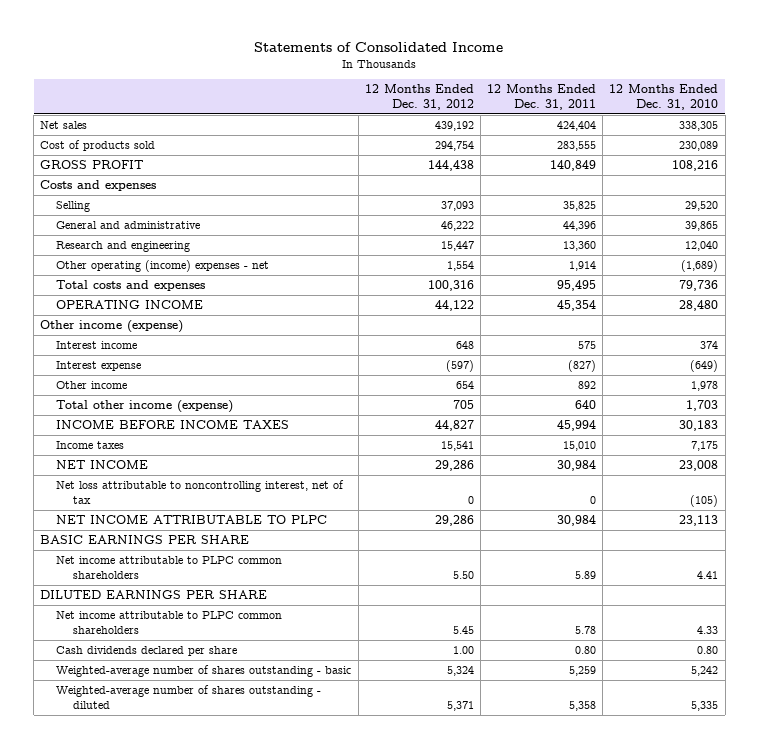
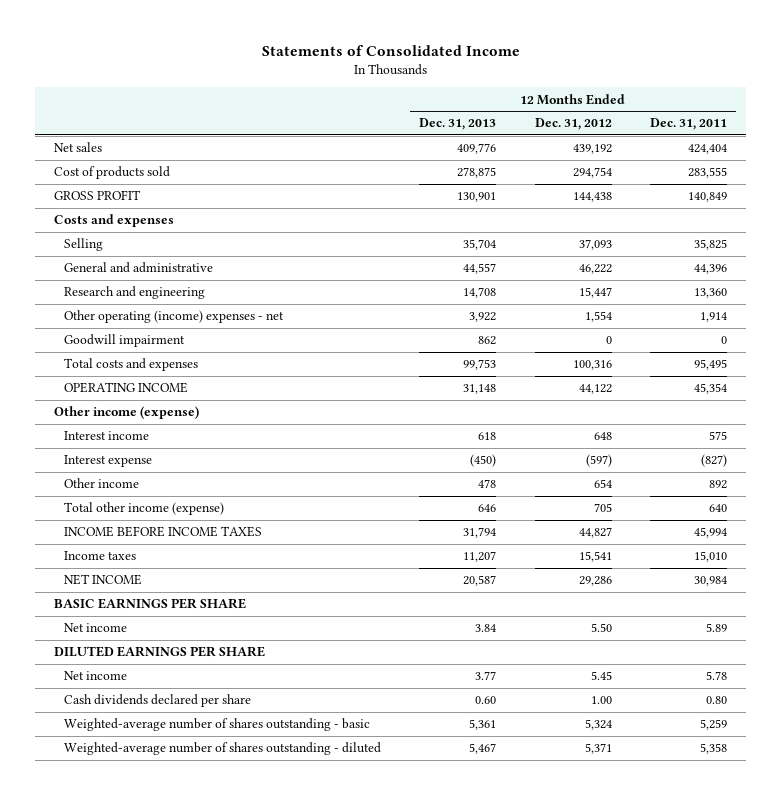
- | 12 Months Ended Dec. 31, 2012 | 12 Months Ended Dec. 31, 2011 | 12 Months Ended Dec. 31, 2010
+ | 12 Months Ended Dec. 31, 2013 | 12 Months Ended Dec. 31, 2012 | 12 Months Ended Dec. 31, 2011
+ Goodwill impairment | 862 | 0 | 0
- Net loss attributable to noncontrolling interest, net of tax | 0 | 0 | (105)
- NET INCOME ATTRIBUTABLE TO PLPC | 29,286 | 30,984 | 23,113
- Net income attributable to PLPC common shareholders | 5.50 | 5.89 | 4.41
+ Net income | 3.84 | 5.50 | 5.89
- Net income attributable to PLPC common shareholders | 5.45 | 5.78 | 4.33
+ Net income | 3.77 | 5.45 | 5.78

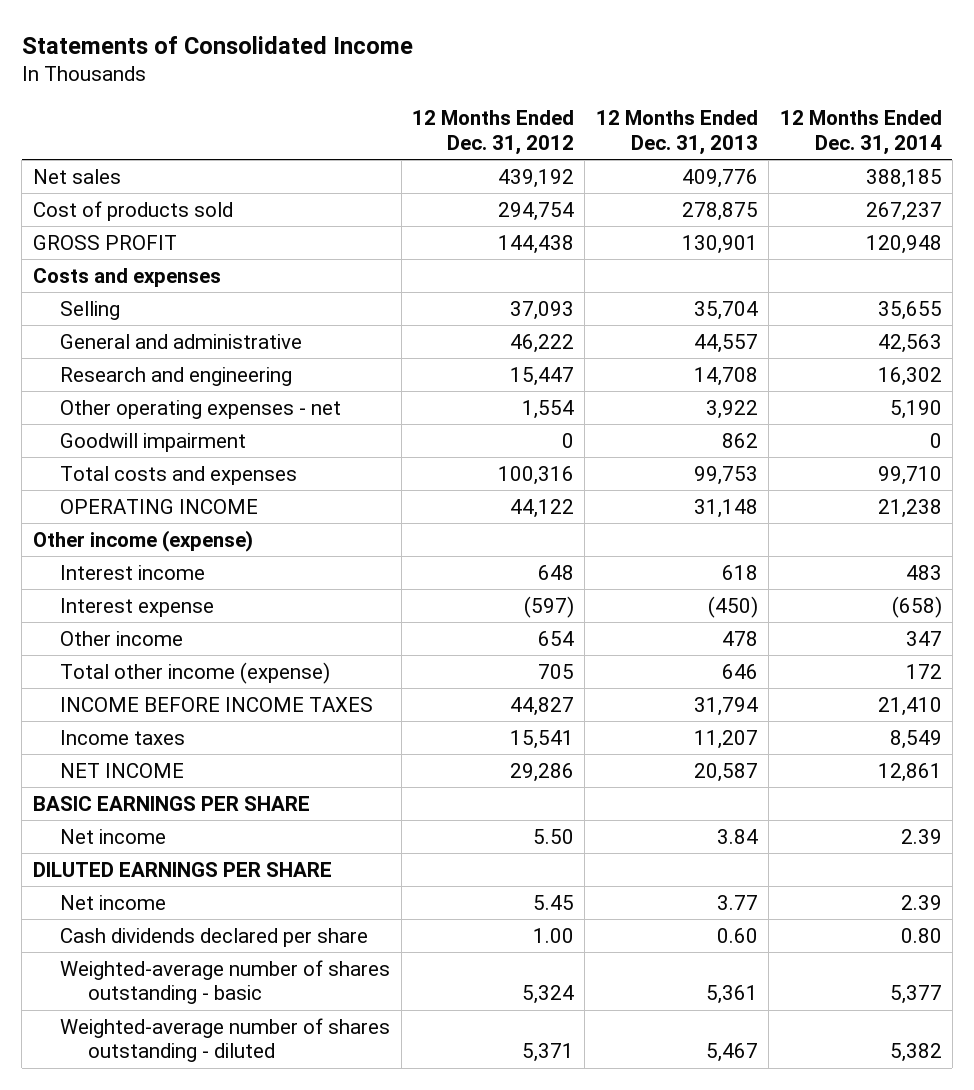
- | 12 Months Ended Dec. 31, 2013 | 12 Months Ended Dec. 31, 2012 | 12 Months Ended Dec. 31, 2011
+ | 12 Months Ended Dec. 31, 2012 | 12 Months Ended Dec. 31, 2013 | 12 Months Ended Dec. 31, 2014
- Other operating (income) expenses - net | 3,922 | 1,554 | 1,914
+ Other operating expenses - net | 1,554 | 3,922 | 5,190

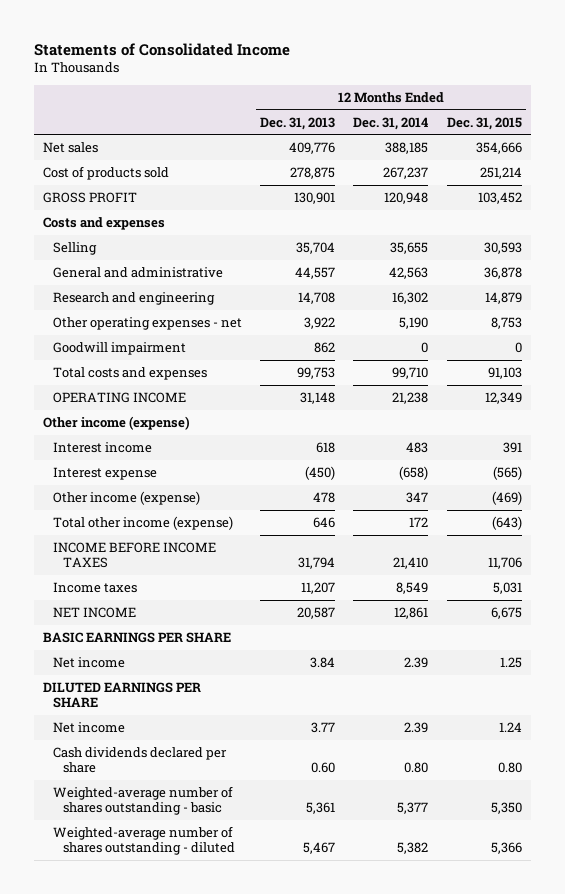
- | 12 Months Ended Dec. 31, 2012 | 12 Months Ended Dec. 31, 2013 | 12 Months Ended Dec. 31, 2014
+ | 12 Months Ended Dec. 31, 2013 | 12 Months Ended Dec. 31, 2014 | 12 Months Ended Dec. 31, 2015
- Other income | 654 | 478 | 347
+ Other income (expense) | 478 | 347 | (469)

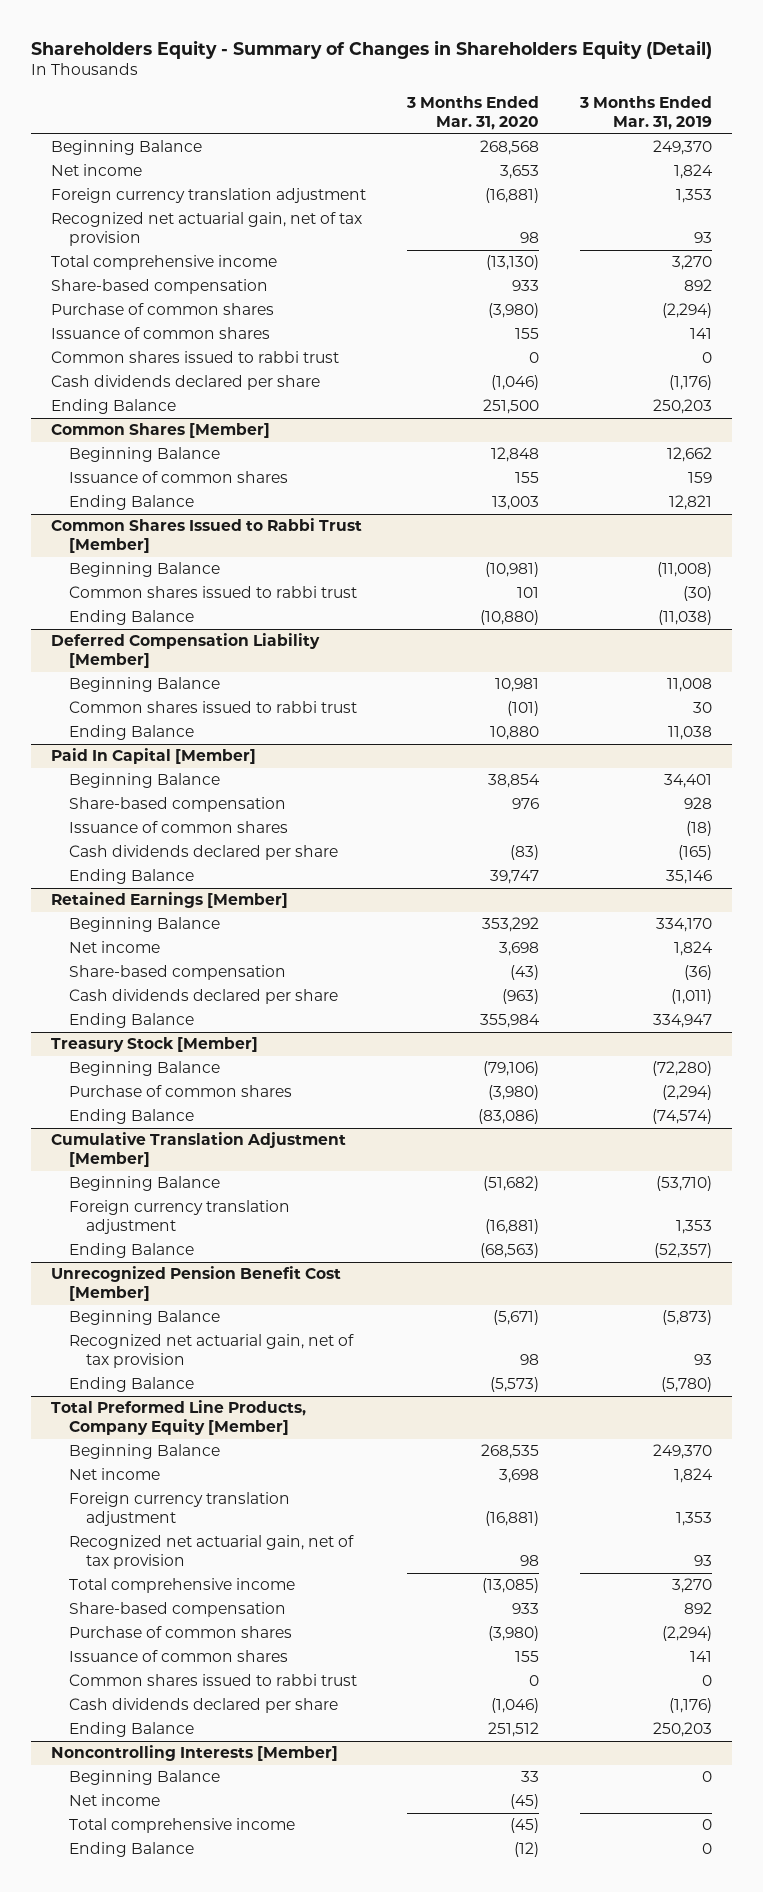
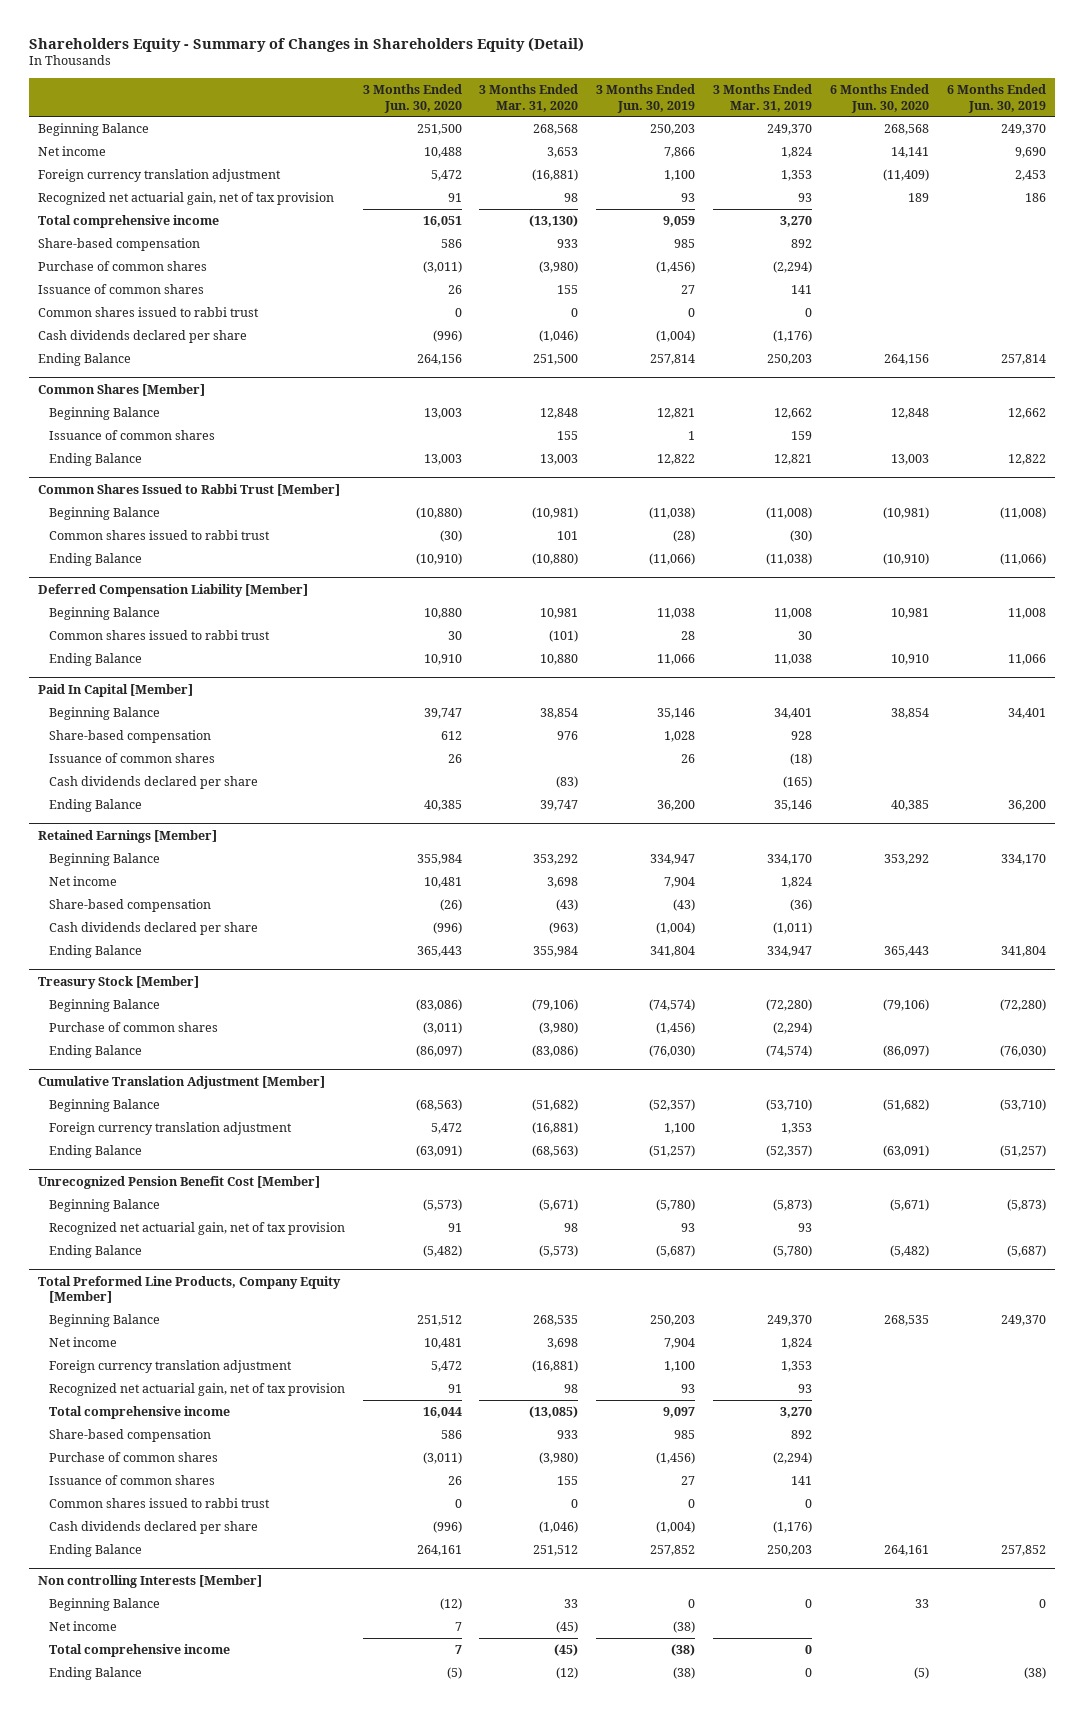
- | 3 Months Ended Mar. 31, 2020 | 3 Months Ended Mar. 31, 2019
+ | 3 Months Ended Jun. 30, 2020 | 3 Months Ended Mar. 31, 2020 | 3 Months Ended Jun. 30, 2019 | 3 Months Ended Mar. 31, 2019 | 6 Months Ended Jun. 30, 2020 | 6 Months Ended Jun. 30, 2019
- Noncontrolling Interests [Member]
+ Non controlling Interests [Member]

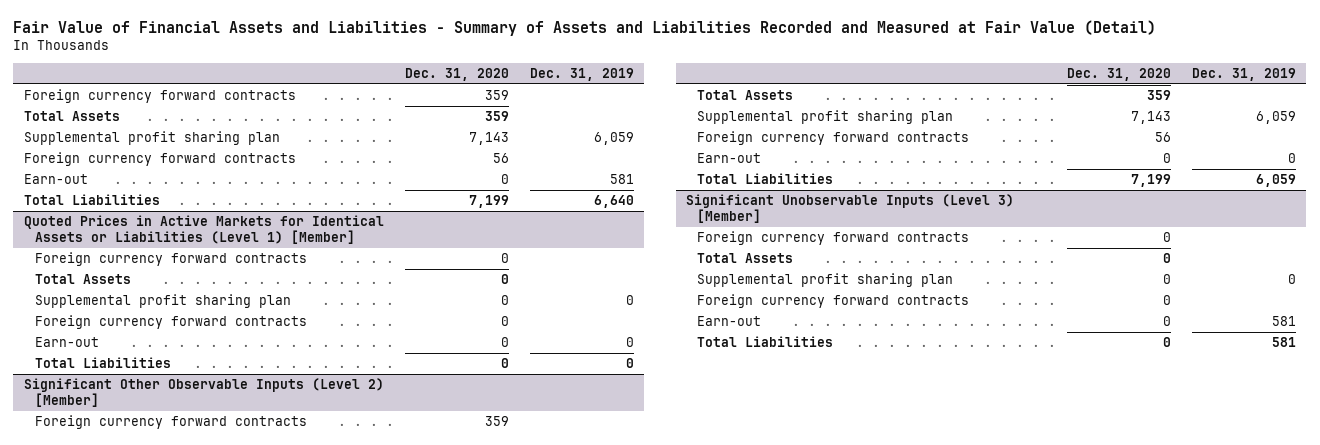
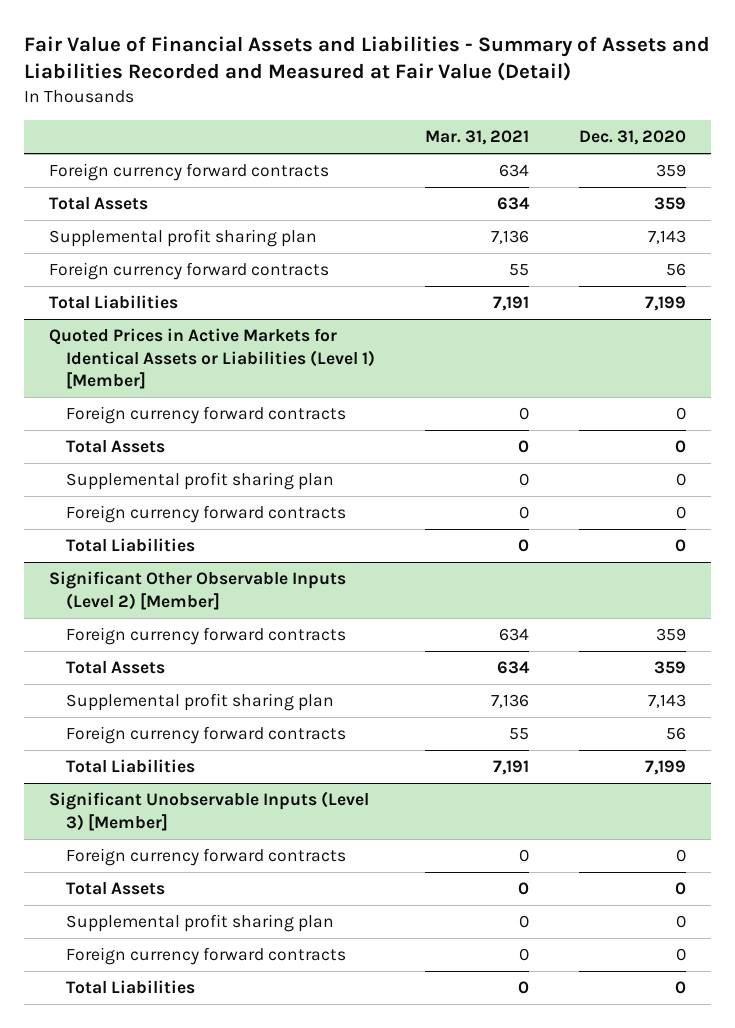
- | Dec. 31, 2020 | Dec. 31, 2019
+ | Mar. 31, 2021 | Dec. 31, 2020
- Earn-out | 0 | 581
@ Quoted Prices in Active Markets for Identical Assets or Liabilities (Level 1) [Member]
- Earn-out | 0 | 0
@ Significant Other Observable Inputs (Level 2) [Member]
- Earn-out | 0 | 0
@ Significant Unobservable Inputs (Level 3) [Member]
- Earn-out | 0 | 581

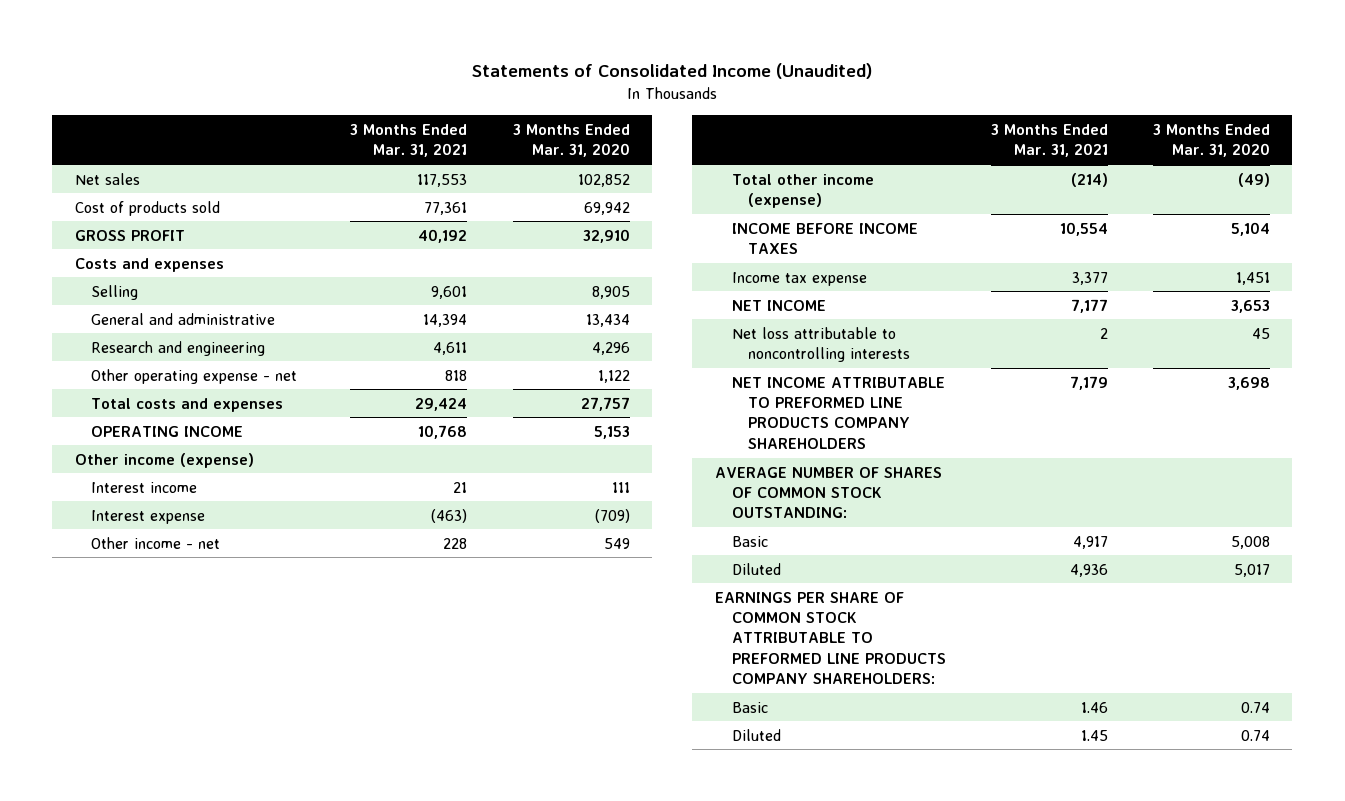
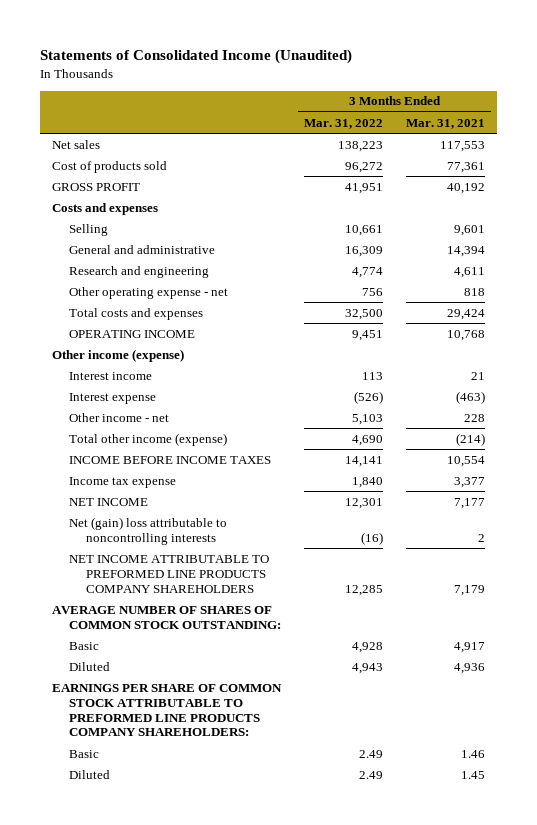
- | 3 Months Ended Mar. 31, 2021 | 3 Months Ended Mar. 31, 2020
+ | 3 Months Ended Mar. 31, 2022 | 3 Months Ended Mar. 31, 2021
- Net loss attributable to noncontrolling interests | 2 | 45
+ Net (gain) loss attributable to noncontrolling interests | (16) | 2

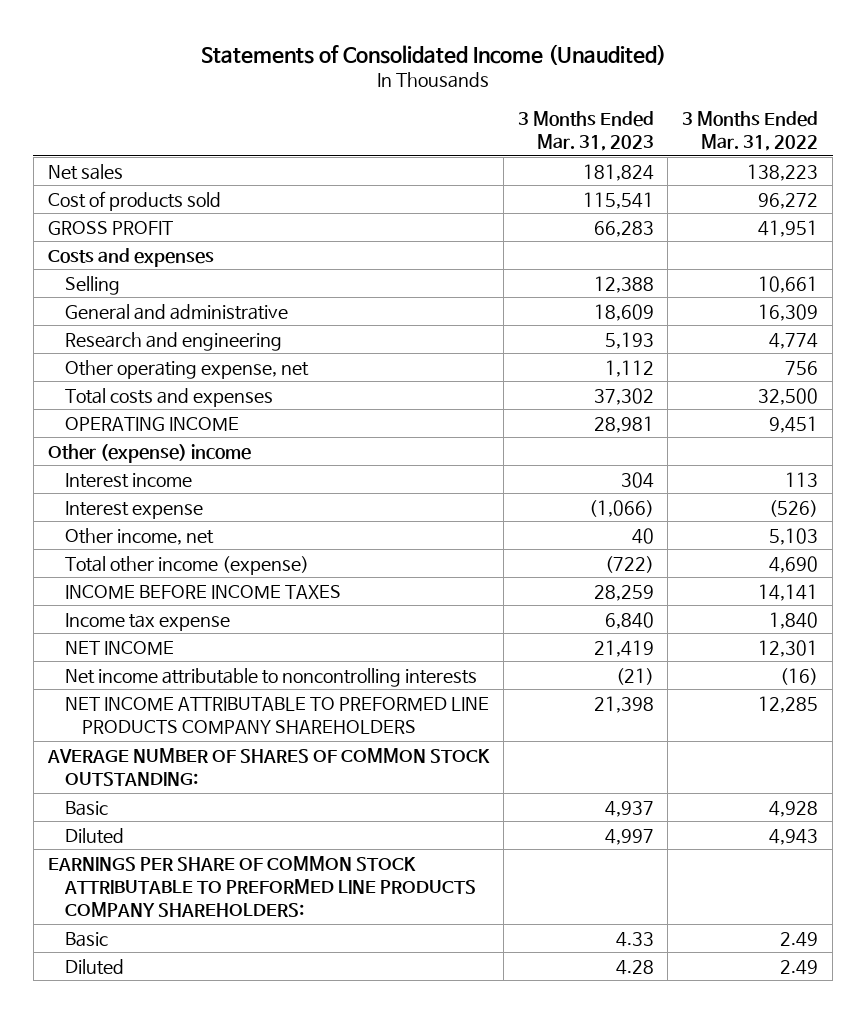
- | 3 Months Ended Mar. 31, 2022 | 3 Months Ended Mar. 31, 2021
+ | 3 Months Ended Mar. 31, 2023 | 3 Months Ended Mar. 31, 2022
- Other operating expense - net | 756 | 818
+ Other operating expense, net | 1,112 | 756
- Other income (expense)
+ Other (expense) income
- Other income - net | 5,103 | 228
+ Other income, net | 40 | 5,103
- Net (gain) loss attributable to noncontrolling interests | (16) | 2
+ Net income attributable to noncontrolling interests | (21) | (16)

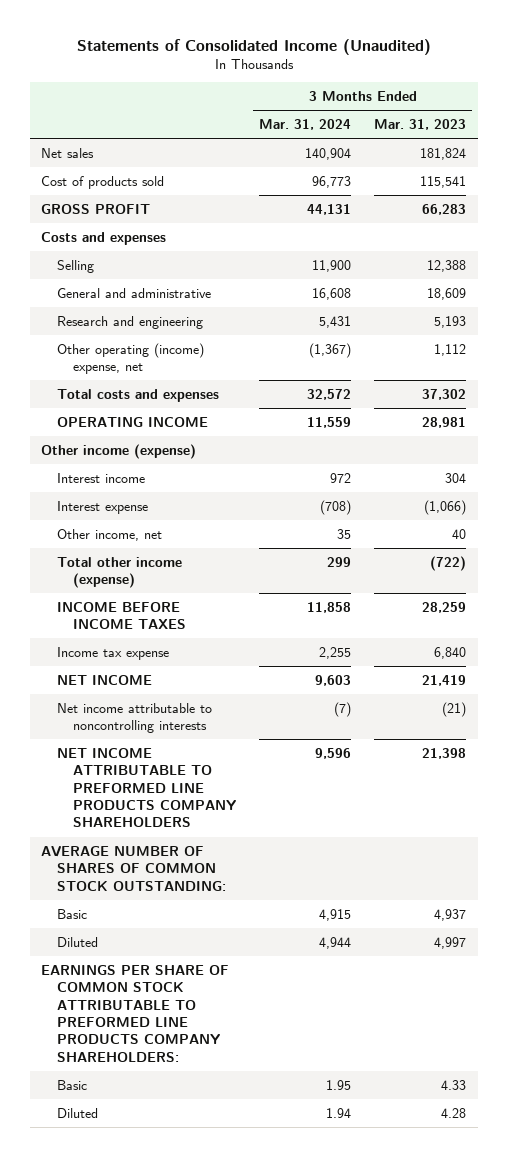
- | 3 Months Ended Mar. 31, 2023 | 3 Months Ended Mar. 31, 2022
+ | 3 Months Ended Mar. 31, 2024 | 3 Months Ended Mar. 31, 2023
- Other operating expense, net | 1,112 | 756
+ Other operating (income) expense, net | (1,367) | 1,112
- Other (expense) income
+ Other income (expense)

